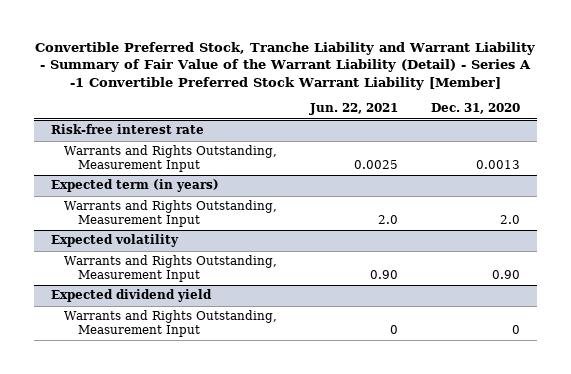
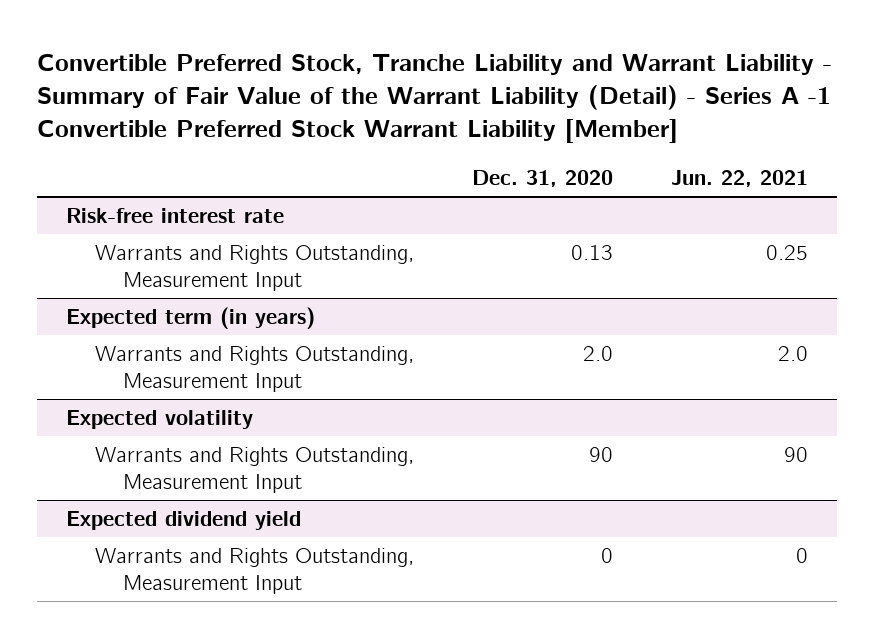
- | Jun. 22, 2021 | Dec. 31, 2020
+ | Dec. 31, 2020 | Jun. 22, 2021
@ Risk-free interest rate
- Warrants and Rights Outstanding, Measurement Input | 0.0025 | 0.0013
+ Warrants and Rights Outstanding, Measurement Input | 0.13 | 0.25
@ Expected volatility
- Warrants and Rights Outstanding, Measurement Input | 0.90 | 0.90
+ Warrants and Rights Outstanding, Measurement Input | 90 | 90

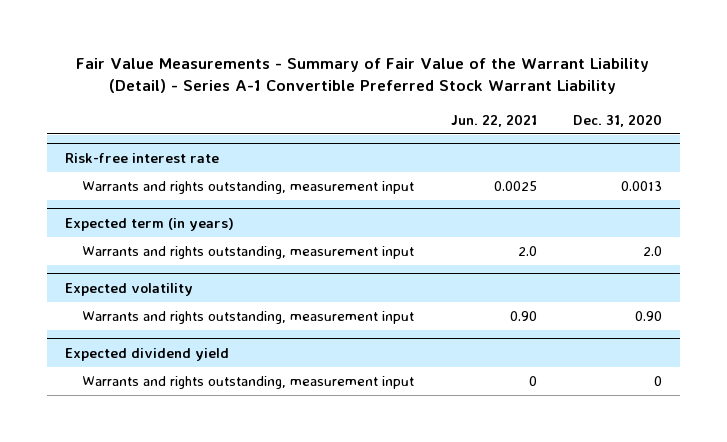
- Convertible Preferred Stock, Tranche Liability and Warrant Liability - Summary of Fair Value of the Warrant Liability (Detail) - Series A -1 Convertible Preferred Stock Warrant Liability [Member]
+ Fair Value Measurements - Summary of Fair Value of the Warrant Liability (Detail) - Series A-1 Convertible Preferred Stock Warrant Liability
- | Dec. 31, 2020 | Jun. 22, 2021
+ | Jun. 22, 2021 | Dec. 31, 2020
@ Risk-free interest rate
- Warrants and Rights Outstanding, Measurement Input | 0.13 | 0.25
+ Warrants and rights outstanding, measurement input | 0.0025 | 0.0013
@ Expected term (in years)
- Warrants and Rights Outstanding, Measurement Input | 2.0 | 2.0
+ Warrants and rights outstanding, measurement input | 2.0 | 2.0
@ Expected volatility
- Warrants and Rights Outstanding, Measurement Input | 90 | 90
+ Warrants and rights outstanding, measurement input | 0.90 | 0.90
@ Expected dividend yield
- Warrants and Rights Outstanding, Measurement Input | 0 | 0
+ Warrants and rights outstanding, measurement input | 0 | 0

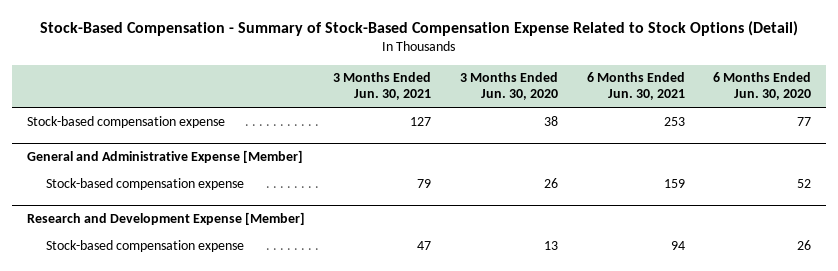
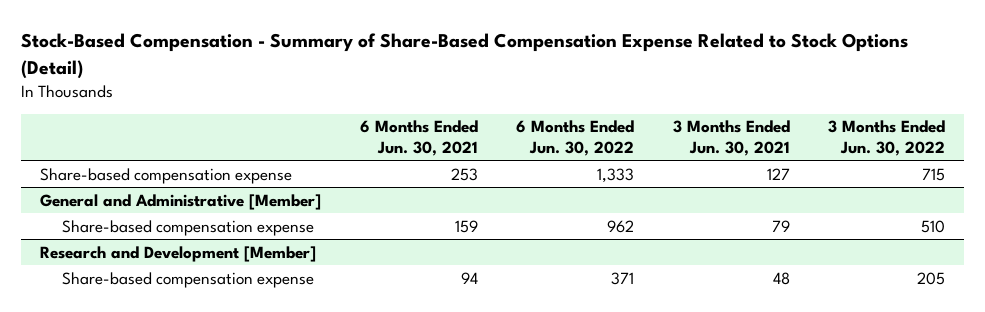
- Stock-Based Compensation - Summary of Stock-Based Compensation Expense Related to Stock Options (Detail)
+ Stock-Based Compensation - Summary of Share-Based Compensation Expense Related to Stock Options (Detail)
- | 3 Months Ended Jun. 30, 2021 | 3 Months Ended Jun. 30, 2020 | 6 Months Ended Jun. 30, 2021 | 6 Months Ended Jun. 30, 2020
+ | 6 Months Ended Jun. 30, 2021 | 6 Months Ended Jun. 30, 2022 | 3 Months Ended Jun. 30, 2021 | 3 Months Ended Jun. 30, 2022
- Stock-based compensation expense | 127 | 38 | 253 | 77
- General and Administrative Expense [Member]
- Stock-based compensation expense | 79 | 26 | 159 | 52
- Research and Development Expense [Member]
- Stock-based compensation expense | 47 | 13 | 94 | 26
+ Share-based compensation expense | 253 | 1,333 | 127 | 715
+ General and Administrative [Member]
+ Share-based compensation expense | 159 | 962 | 79 | 510
+ Research and Development [Member]
+ Share-based compensation expense | 94 | 371 | 48 | 205

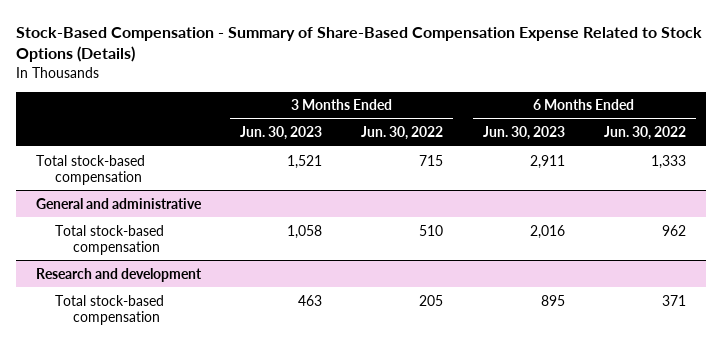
- Stock-Based Compensation - Summary of Share-Based Compensation Expense Related to Stock Options (Detail)
+ Stock-Based Compensation - Summary of Share-Based Compensation Expense Related to Stock Options (Details)
- | 6 Months Ended Jun. 30, 2021 | 6 Months Ended Jun. 30, 2022 | 3 Months Ended Jun. 30, 2021 | 3 Months Ended Jun. 30, 2022
+ | 3 Months Ended Jun. 30, 2023 | 3 Months Ended Jun. 30, 2022 | 6 Months Ended Jun. 30, 2023 | 6 Months Ended Jun. 30, 2022
- Share-based compensation expense | 253 | 1,333 | 127 | 715
- General and Administrative [Member]
- Share-based compensation expense | 159 | 962 | 79 | 510
- Research and Development [Member]
- Share-based compensation expense | 94 | 371 | 48 | 205
+ Total stock-based compensation | 1,521 | 715 | 2,911 | 1,333
+ General and administrative
+ Total stock-based compensation | 1,058 | 510 | 2,016 | 962
+ Research and development
+ Total stock-based compensation | 463 | 205 | 895 | 371

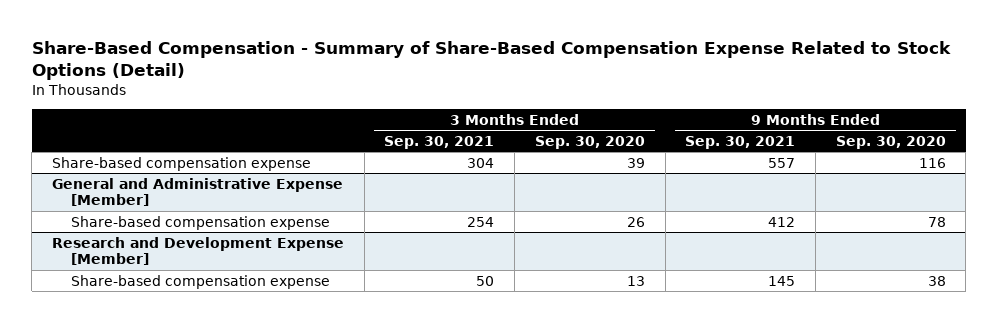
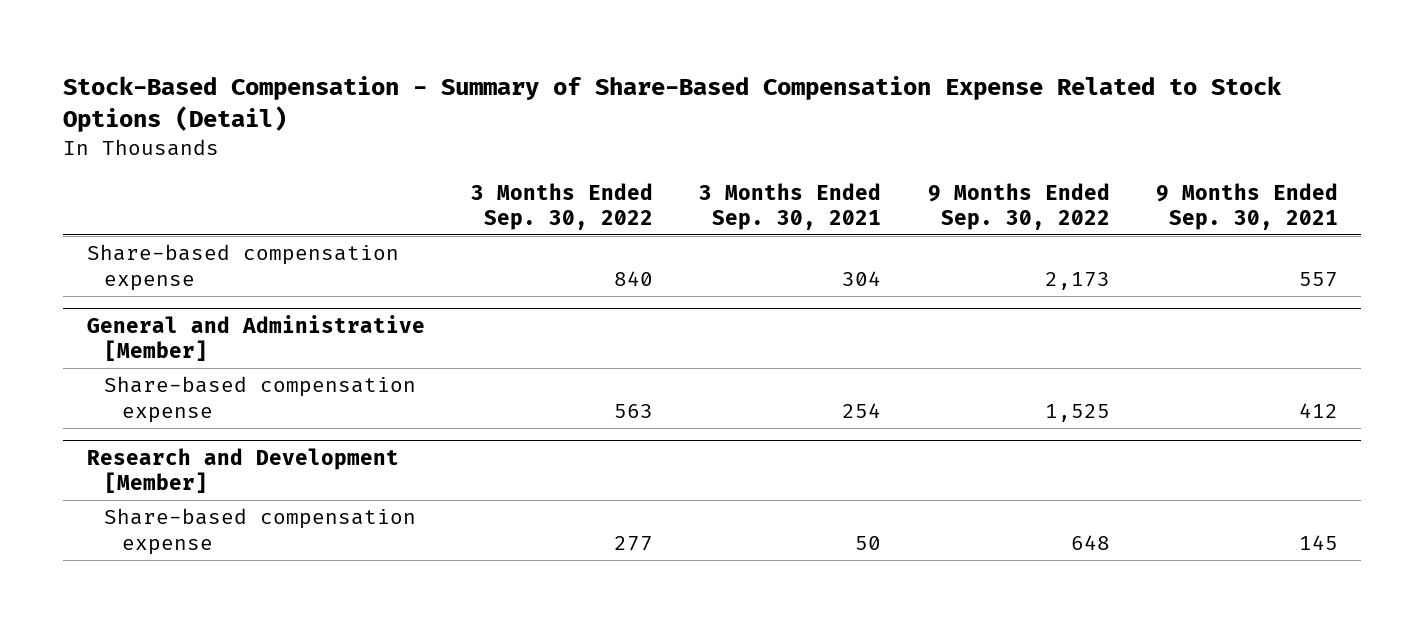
- Share-Based Compensation - Summary of Share-Based Compensation Expense Related to Stock Options (Detail)
+ Stock-Based Compensation - Summary of Share-Based Compensation Expense Related to Stock Options (Detail)
- | 3 Months Ended Sep. 30, 2021 | 3 Months Ended Sep. 30, 2020 | 9 Months Ended Sep. 30, 2021 | 9 Months Ended Sep. 30, 2020
+ | 3 Months Ended Sep. 30, 2022 | 3 Months Ended Sep. 30, 2021 | 9 Months Ended Sep. 30, 2022 | 9 Months Ended Sep. 30, 2021
- General and Administrative Expense [Member]
+ General and Administrative [Member]
- Research and Development Expense [Member]
+ Research and Development [Member]

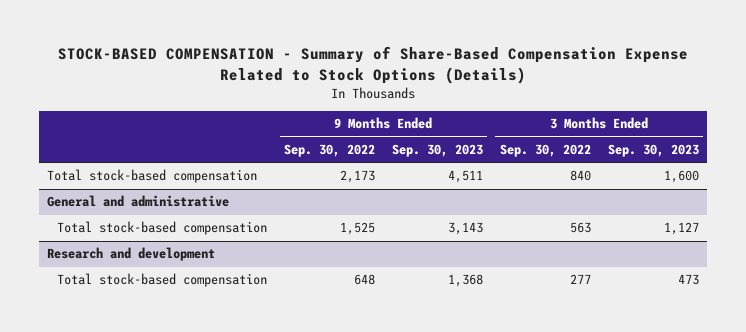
- Stock-Based Compensation - Summary of Share-Based Compensation Expense Related to Stock Options (Detail)
+ STOCK-BASED COMPENSATION - Summary of Share-Based Compensation Expense Related to Stock Options (Details)
- | 3 Months Ended Sep. 30, 2022 | 3 Months Ended Sep. 30, 2021 | 9 Months Ended Sep. 30, 2022 | 9 Months Ended Sep. 30, 2021
+ | 9 Months Ended Sep. 30, 2022 | 9 Months Ended Sep. 30, 2023 | 3 Months Ended Sep. 30, 2022 | 3 Months Ended Sep. 30, 2023
- Share-based compensation expense | 840 | 304 | 2,173 | 557
- General and Administrative [Member]
- Share-based compensation expense | 563 | 254 | 1,525 | 412
- Research and Development [Member]
- Share-based compensation expense | 277 | 50 | 648 | 145
+ Total stock-based compensation | 2,173 | 4,511 | 840 | 1,600
+ General and administrative
+ Total stock-based compensation | 1,525 | 3,143 | 563 | 1,127
+ Research and development
+ Total stock-based compensation | 648 | 1,368 | 277 | 473

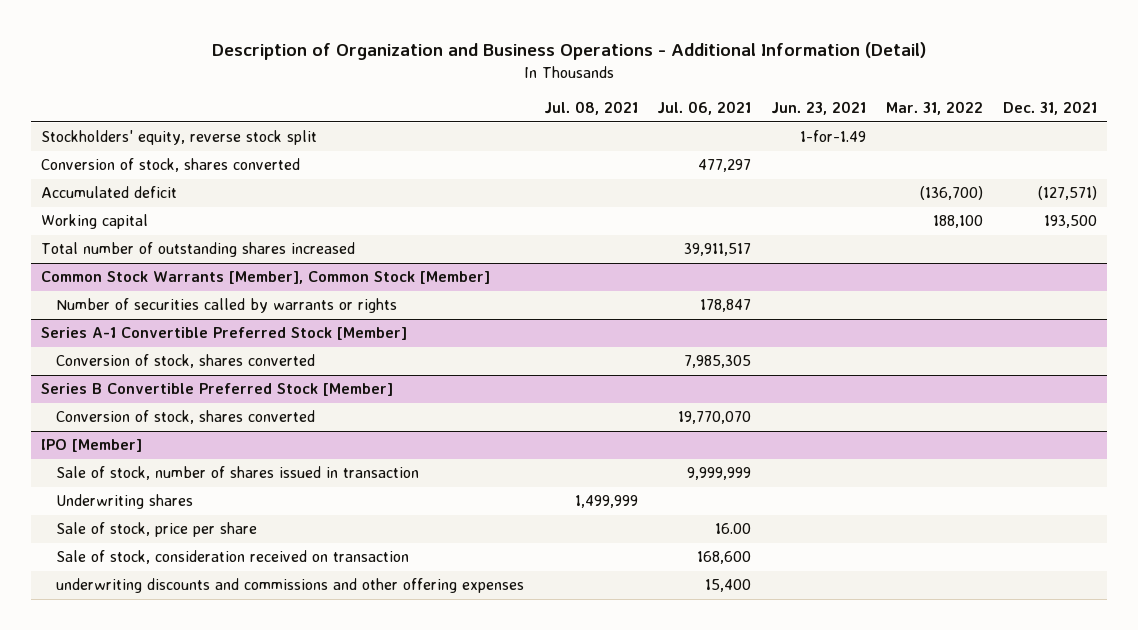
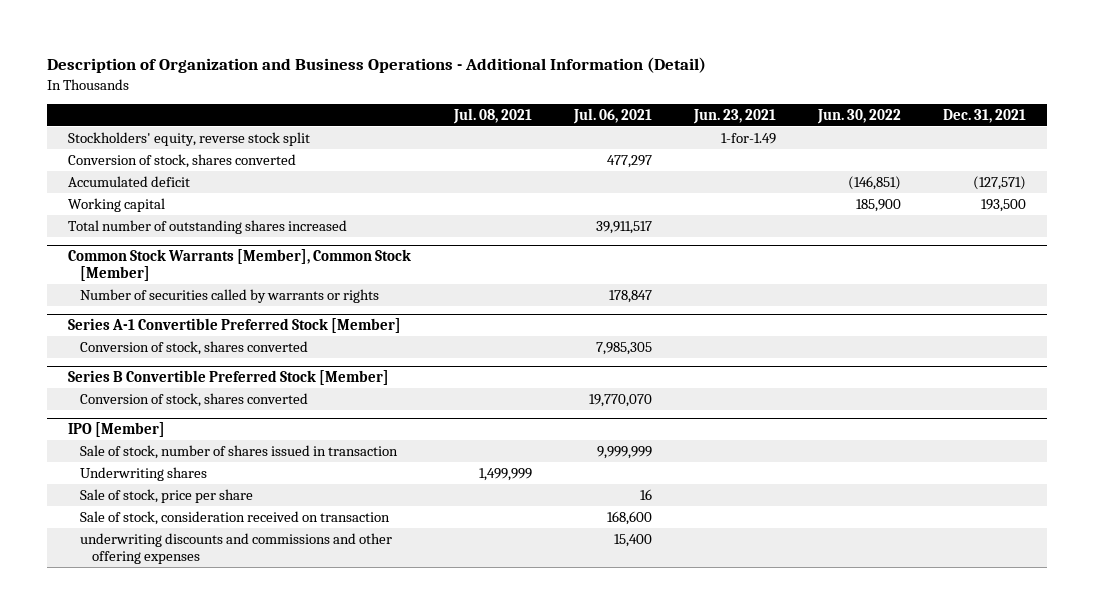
- | Jul. 08, 2021 | Jul. 06, 2021 | Jun. 23, 2021 | Mar. 31, 2022 | Dec. 31, 2021
+ | Jul. 08, 2021 | Jul. 06, 2021 | Jun. 23, 2021 | Jun. 30, 2022 | Dec. 31, 2021
@ IPO [Member]
- Sale of stock, price per share | | 16.00 | | |
+ Sale of stock, price per share | | 16 | | |

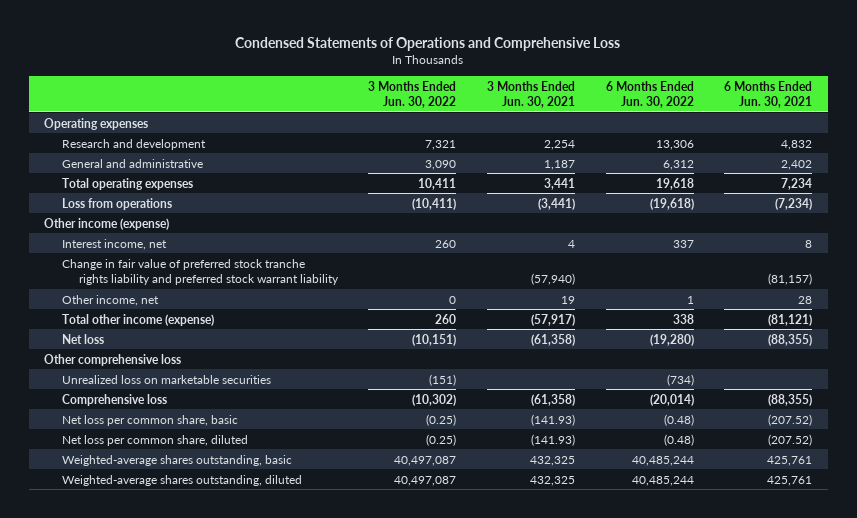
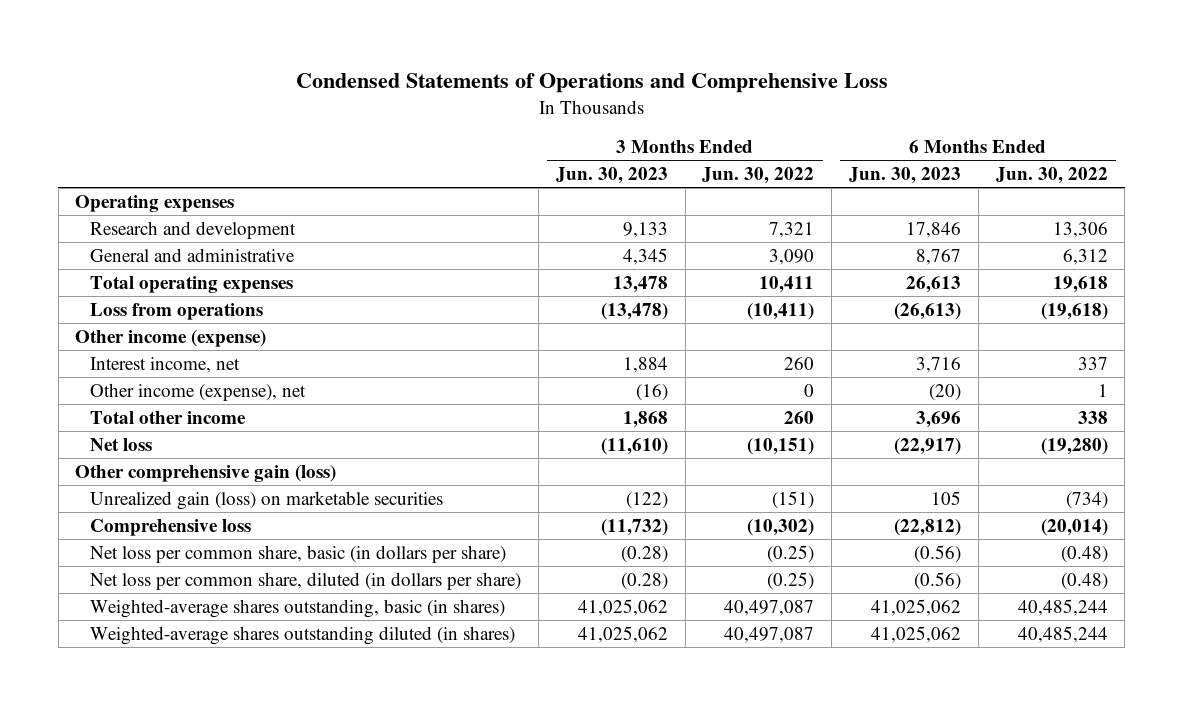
- | 3 Months Ended Jun. 30, 2022 | 3 Months Ended Jun. 30, 2021 | 6 Months Ended Jun. 30, 2022 | 6 Months Ended Jun. 30, 2021
+ | 3 Months Ended Jun. 30, 2023 | 3 Months Ended Jun. 30, 2022 | 6 Months Ended Jun. 30, 2023 | 6 Months Ended Jun. 30, 2022
- Change in fair value of preferred stock tranche rights liability and preferred stock warrant liability | | (57,940) | | (81,157)
- Other income, net | 0 | 19 | 1 | 28
- Total other income (expense) | 260 | (57,917) | 338 | (81,121)
+ Other income (expense), net | (16) | 0 | (20) | 1
+ Total other income | 1,868 | 260 | 3,696 | 338
- Other comprehensive loss
- Unrealized loss on marketable securities | (151) | | (734) |
+ Other comprehensive gain (loss)
+ Unrealized gain (loss) on marketable securities | (122) | (151) | 105 | (734)
- Net loss per common share, basic | (0.25) | (141.93) | (0.48) | (207.52)
- Net loss per common share, diluted | (0.25) | (141.93) | (0.48) | (207.52)
- Weighted-average shares outstanding, basic | 40,497,087 | 432,325 | 40,485,244 | 425,761
- Weighted-average shares outstanding, diluted | 40,497,087 | 432,325 | 40,485,244 | 425,761
+ Net loss per common share, basic (in dollars per share) | (0.28) | (0.25) | (0.56) | (0.48)
+ Net loss per common share, diluted (in dollars per share) | (0.28) | (0.25) | (0.56) | (0.48)
+ Weighted-average shares outstanding, basic (in shares) | 41,025,062 | 40,497,087 | 41,025,062 | 40,485,244
+ Weighted-average shares outstanding diluted (in shares) | 41,025,062 | 40,497,087 | 41,025,062 | 40,485,244

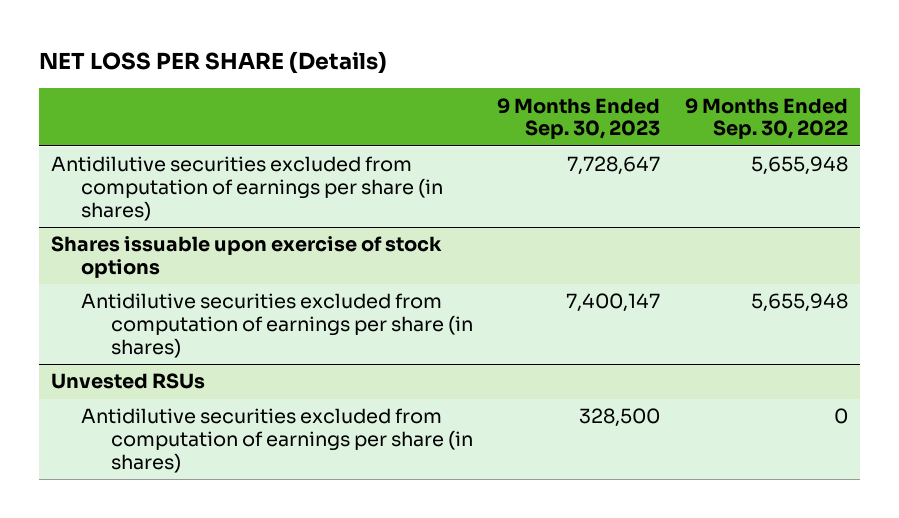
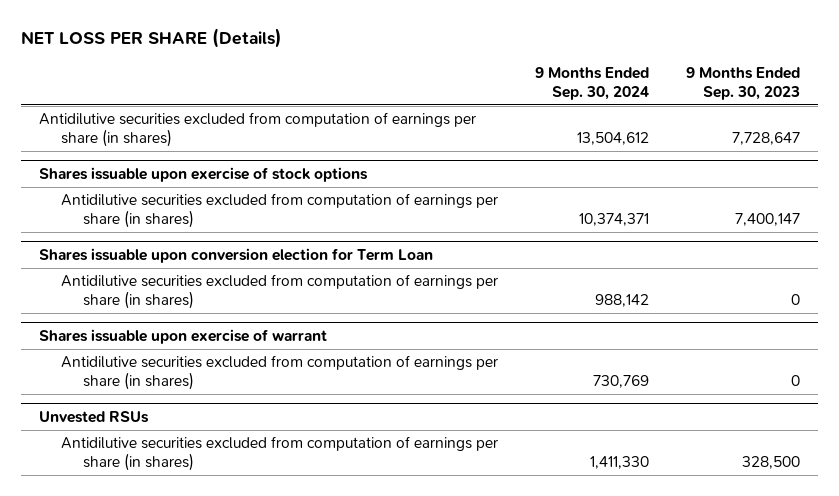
- | 9 Months Ended Sep. 30, 2023 | 9 Months Ended Sep. 30, 2022
+ | 9 Months Ended Sep. 30, 2024 | 9 Months Ended Sep. 30, 2023
+ Shares issuable upon conversion election for Term Loan
+ Antidilutive securities excluded from computation of earnings per share (in shares) | 988,142 | 0
+ Shares issuable upon exercise of warrant
+ Antidilutive securities excluded from computation of earnings per share (in shares) | 730,769 | 0

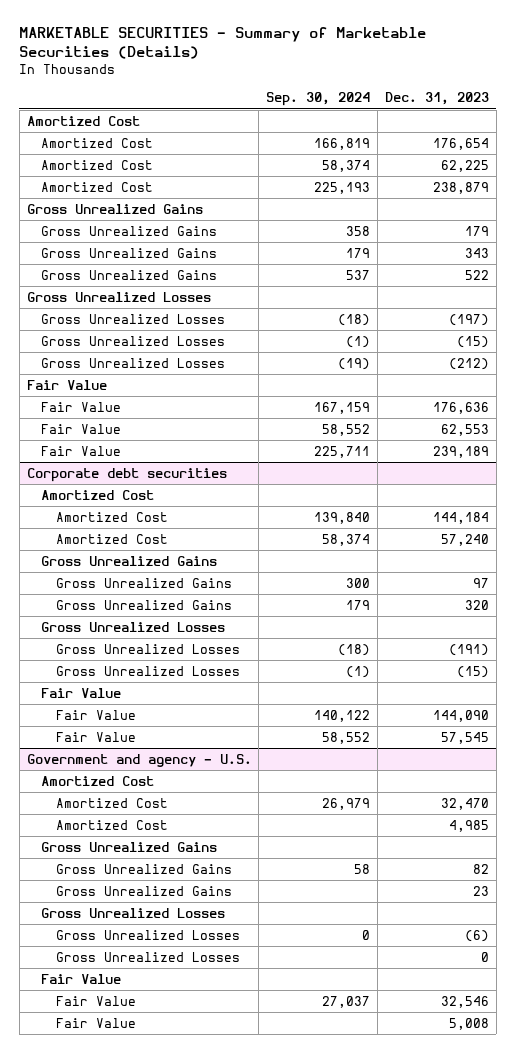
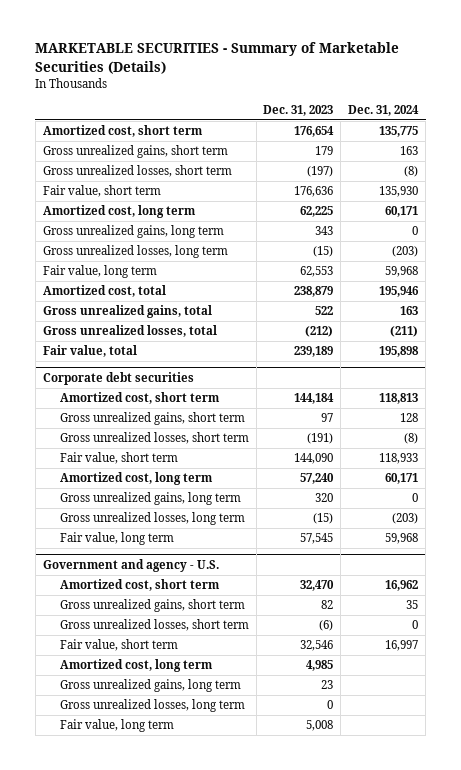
- | Sep. 30, 2024 | Dec. 31, 2023
+ | Dec. 31, 2023 | Dec. 31, 2024
- Amortized Cost
- Amortized Cost | 166,819 | 176,654
- Amortized Cost | 58,374 | 62,225
- Amortized Cost | 225,193 | 238,879
- Gross Unrealized Gains
- Gross Unrealized Gains | 358 | 179
- Gross Unrealized Gains | 179 | 343
- Gross Unrealized Gains | 537 | 522
- Gross Unrealized Losses
- Gross Unrealized Losses | (18) | (197)
- Gross Unrealized Losses | (1) | (15)
- Gross Unrealized Losses | (19) | (212)
- Fair Value
- Fair Value | 167,159 | 176,636
- Fair Value | 58,552 | 62,553
- Fair Value | 225,711 | 239,189
+ Amortized cost, short term | 176,654 | 135,775
+ Gross unrealized gains, short term | 179 | 163
+ Gross unrealized losses, short term | (197) | (8)
+ Fair value, short term | 176,636 | 135,930
+ Amortized cost, long term | 62,225 | 60,171
+ Gross unrealized gains, long term | 343 | 0
+ Gross unrealized losses, long term | (15) | (203)
+ Fair value, long term | 62,553 | 59,968
+ Amortized cost, total | 238,879 | 195,946
+ Gross unrealized gains, total | 522 | 163
+ Gross unrealized losses, total | (212) | (211)
+ Fair value, total | 239,189 | 195,898
@ Corporate debt securities
- Amortized Cost
- Amortized Cost | 139,840 | 144,184
- Amortized Cost | 58,374 | 57,240
- Gross Unrealized Gains
- Gross Unrealized Gains | 300 | 97
- Gross Unrealized Gains | 179 | 320
- Gross Unrealized Losses
- Gross Unrealized Losses | (18) | (191)
- Gross Unrealized Losses | (1) | (15)
- Fair Value
- Fair Value | 140,122 | 144,090
- Fair Value | 58,552 | 57,545
+ Amortized cost, short term | 144,184 | 118,813
+ Gross unrealized gains, short term | 97 | 128
+ Gross unrealized losses, short term | (191) | (8)
+ Fair value, short term | 144,090 | 118,933
+ Amortized cost, long term | 57,240 | 60,171
+ Gross unrealized gains, long term | 320 | 0
+ Gross unrealized losses, long term | (15) | (203)
+ Fair value, long term | 57,545 | 59,968
@ Government and agency - U.S.
- Amortized Cost
- Amortized Cost | 26,979 | 32,470
- Amortized Cost | | 4,985
- Gross Unrealized Gains
- Gross Unrealized Gains | 58 | 82
- Gross Unrealized Gains | | 23
- Gross Unrealized Losses
- Gross Unrealized Losses | 0 | (6)
- Gross Unrealized Losses | | 0
- Fair Value
- Fair Value | 27,037 | 32,546
- Fair Value | | 5,008
+ Amortized cost, short term | 32,470 | 16,962
+ Gross unrealized gains, short term | 82 | 35
+ Gross unrealized losses, short term | (6) | 0
+ Fair value, short term | 32,546 | 16,997
+ Amortized cost, long term | 4,985 |
+ Gross unrealized gains, long term | 23 |
+ Gross unrealized losses, long term | 0 |
+ Fair value, long term | 5,008 |

